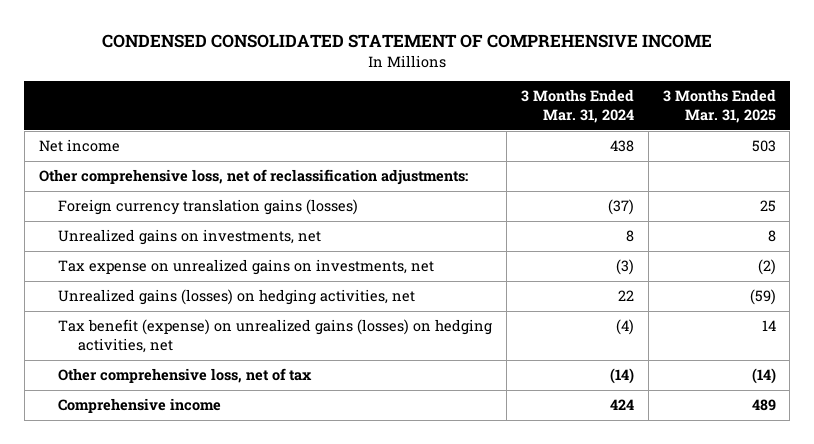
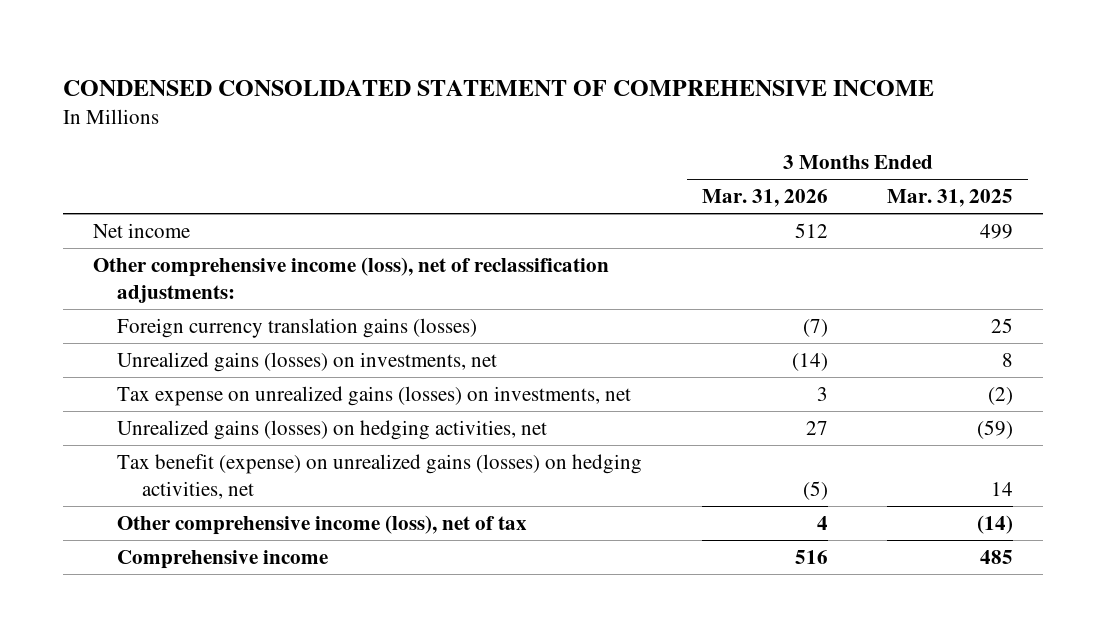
- | 3 Months Ended Mar. 31, 2024 | 3 Months Ended Mar. 31, 2025
+ | 3 Months Ended Mar. 31, 2026 | 3 Months Ended Mar. 31, 2025
- Net income | 438 | 503
- Other comprehensive loss, net of reclassification adjustments:
+ Net income | 512 | 499
+ Other comprehensive income (loss), net of reclassification adjustments:
- Unrealized gains on investments, net | 8 | 8
- Tax expense on unrealized gains on investments, net | (3) | (2)
+ Unrealized gains (losses) on investments, net | (14) | 8
+ Tax expense on unrealized gains (losses) on investments, net | 3 | (2)
- Other comprehensive loss, net of tax | (14) | (14)
- Comprehensive income | 424 | 489
+ Other comprehensive income (loss), net of tax | 4 | (14)
+ Comprehensive income | 516 | 485

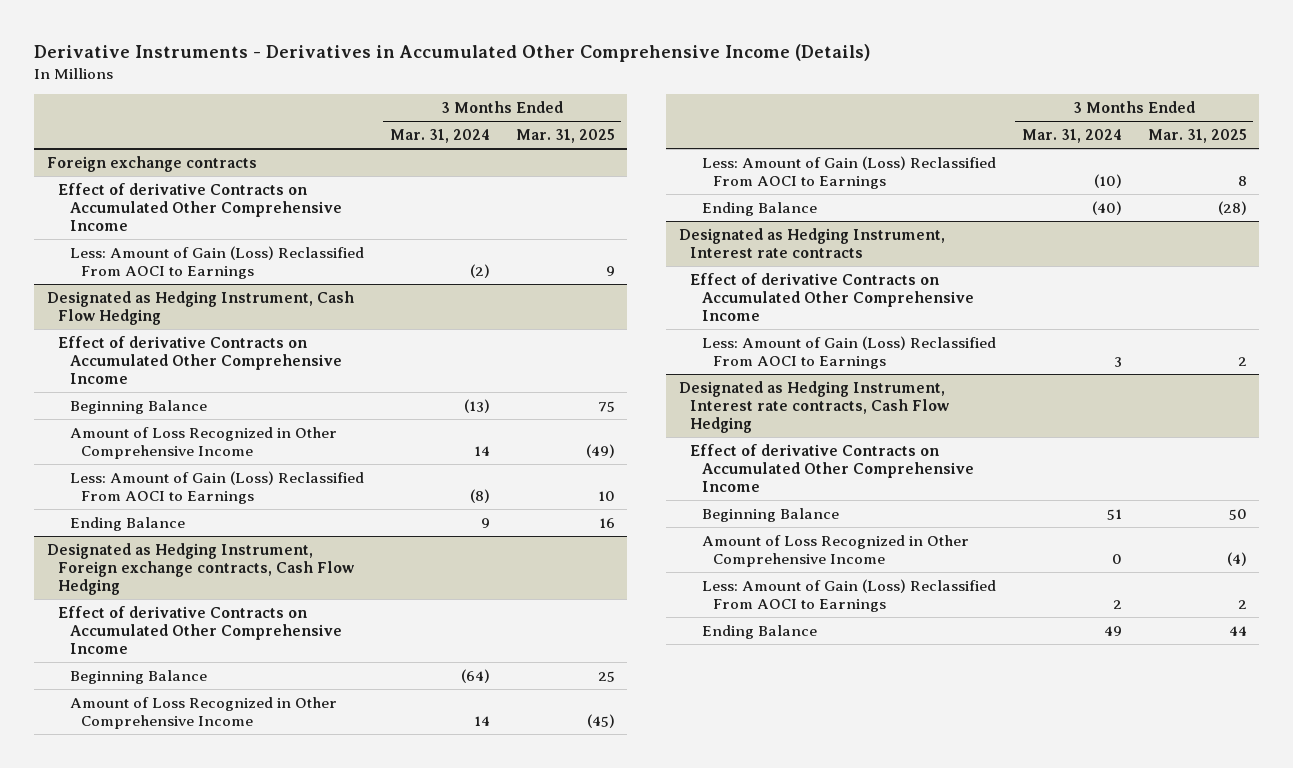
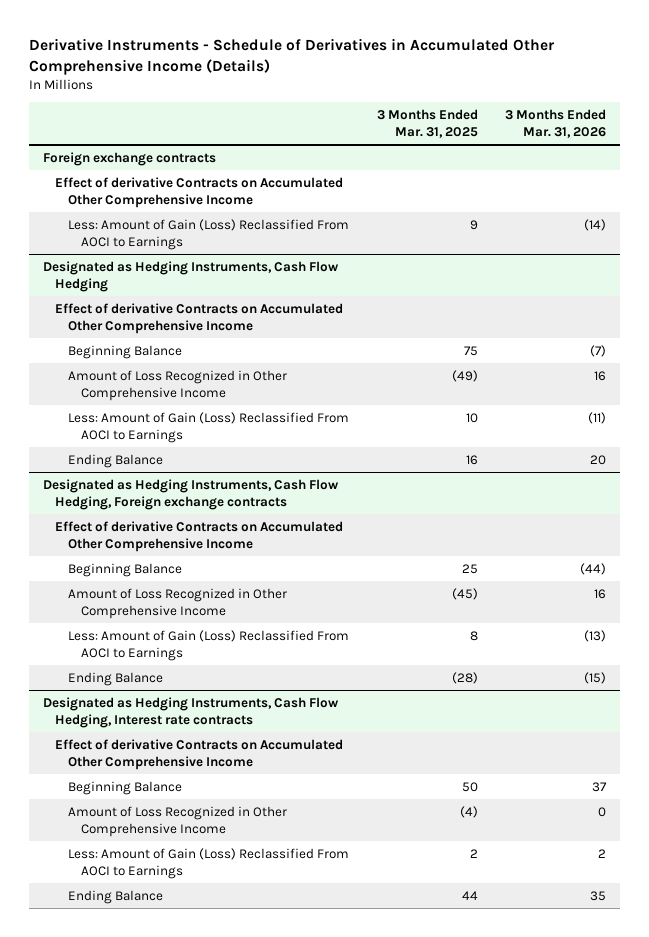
- Derivative Instruments - Derivatives in Accumulated Other Comprehensive Income (Details)
+ Derivative Instruments - Schedule of Derivatives in Accumulated Other Comprehensive Income (Details)
- | 3 Months Ended Mar. 31, 2024 | 3 Months Ended Mar. 31, 2025
+ | 3 Months Ended Mar. 31, 2025 | 3 Months Ended Mar. 31, 2026
- Designated as Hedging Instrument, Cash Flow Hedging
+ Designated as Hedging Instruments, Cash Flow Hedging
- Designated as Hedging Instrument, Foreign exchange contracts, Cash Flow Hedging
+ Designated as Hedging Instruments, Cash Flow Hedging, Foreign exchange contracts
- Designated as Hedging Instrument, Interest rate contracts
- Effect of derivative Contracts on Accumulated Other Comprehensive Income
- Less: Amount of Gain (Loss) Reclassified From AOCI to Earnings | 3 | 2
- Designated as Hedging Instrument, Interest rate contracts, Cash Flow Hedging
+ Designated as Hedging Instruments, Cash Flow Hedging, Interest rate contracts

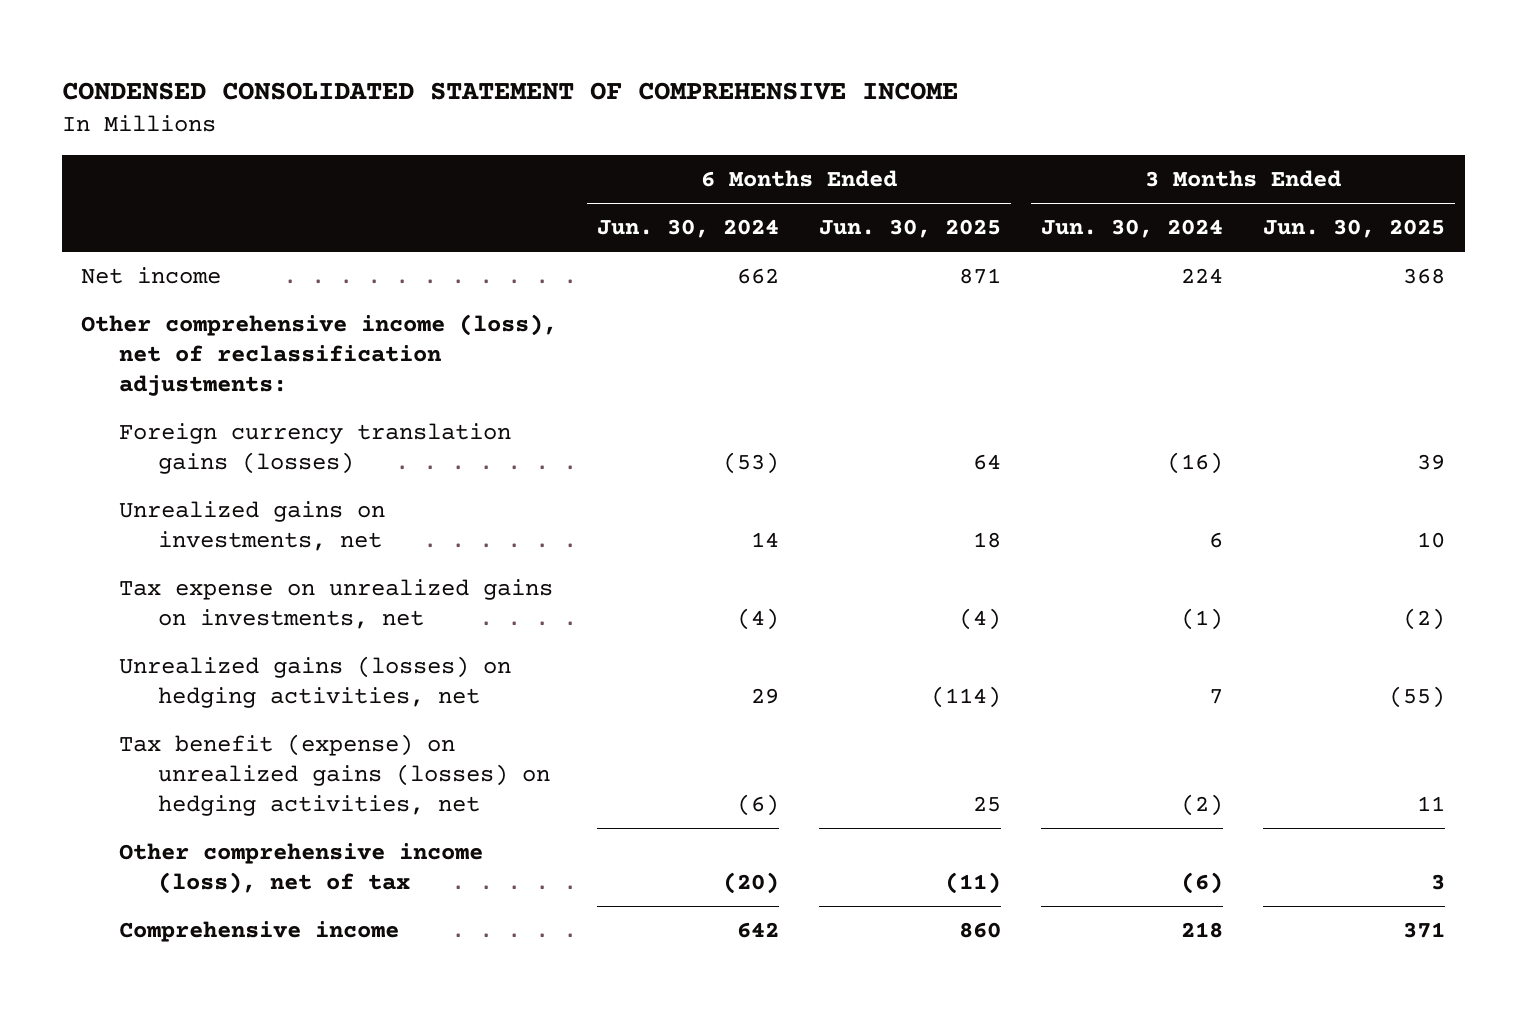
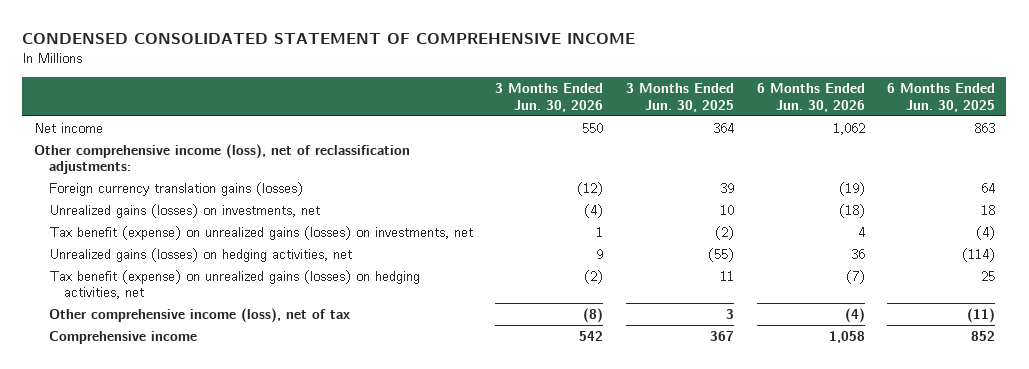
- | 6 Months Ended Jun. 30, 2024 | 6 Months Ended Jun. 30, 2025 | 3 Months Ended Jun. 30, 2024 | 3 Months Ended Jun. 30, 2025
+ | 3 Months Ended Jun. 30, 2026 | 3 Months Ended Jun. 30, 2025 | 6 Months Ended Jun. 30, 2026 | 6 Months Ended Jun. 30, 2025
- Net income | 662 | 871 | 224 | 368
+ Net income | 550 | 364 | 1,062 | 863
- Unrealized gains on investments, net | 14 | 18 | 6 | 10
- Tax expense on unrealized gains on investments, net | (4) | (4) | (1) | (2)
+ Unrealized gains (losses) on investments, net | (4) | 10 | (18) | 18
+ Tax benefit (expense) on unrealized gains (losses) on investments, net | 1 | (2) | 4 | (4)
- Comprehensive income | 642 | 860 | 218 | 371
+ Comprehensive income | 542 | 367 | 1,058 | 852

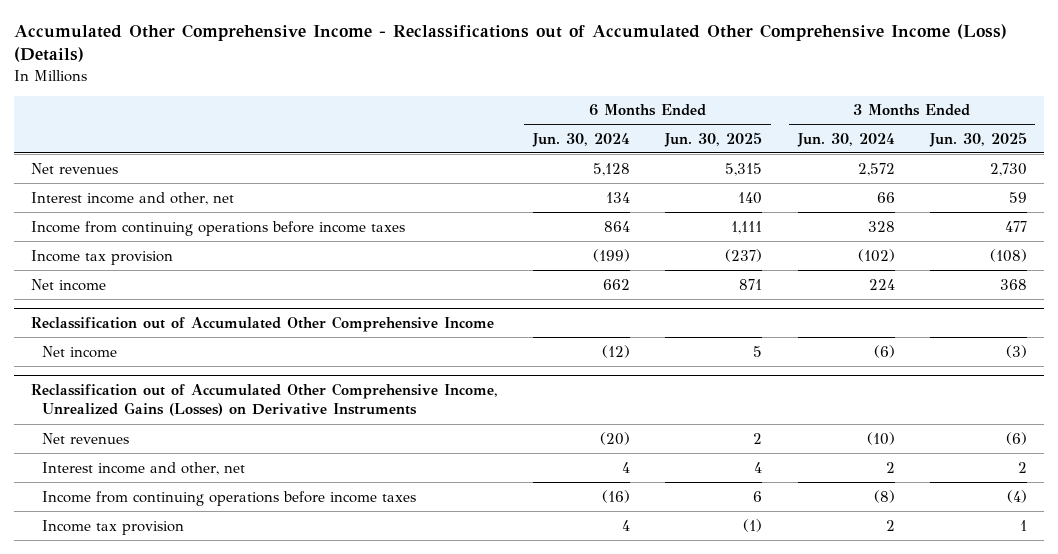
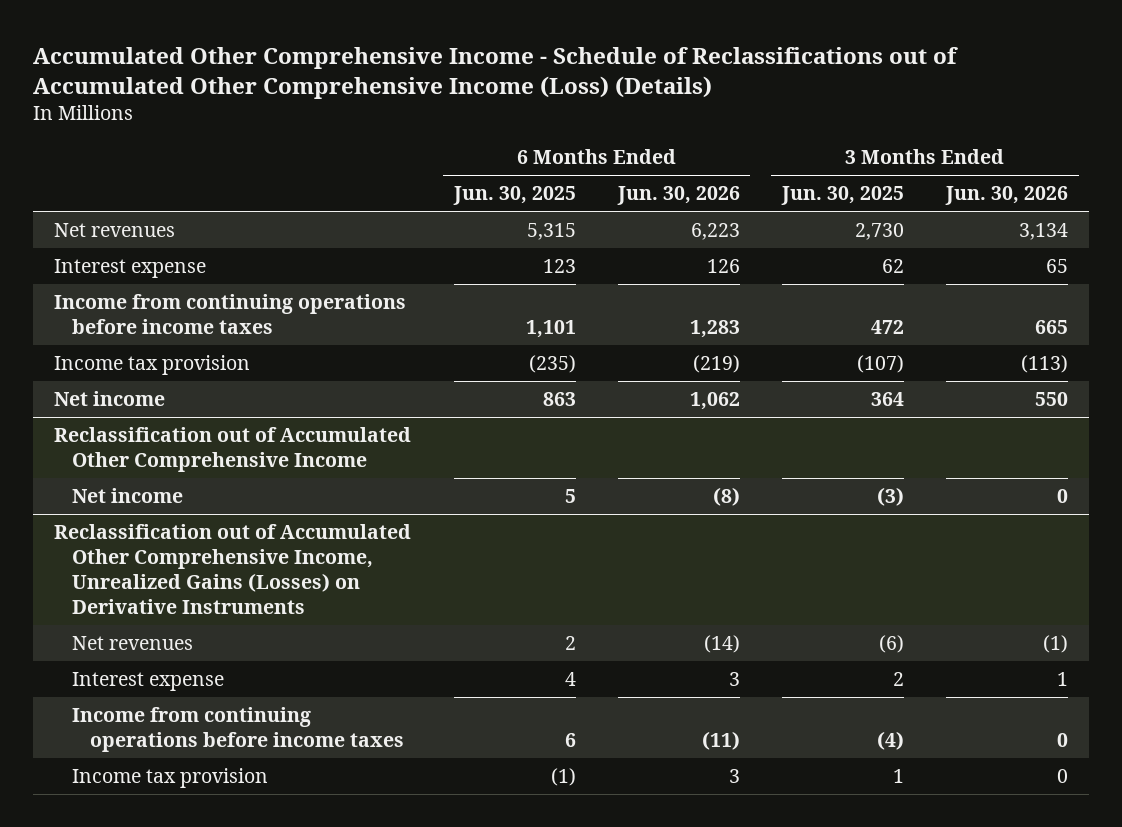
- Accumulated Other Comprehensive Income - Reclassifications out of Accumulated Other Comprehensive Income (Loss) (Details)
+ Accumulated Other Comprehensive Income - Schedule of Reclassifications out of Accumulated Other Comprehensive Income (Loss) (Details)
- | 6 Months Ended Jun. 30, 2024 | 6 Months Ended Jun. 30, 2025 | 3 Months Ended Jun. 30, 2024 | 3 Months Ended Jun. 30, 2025
+ | 6 Months Ended Jun. 30, 2025 | 6 Months Ended Jun. 30, 2026 | 3 Months Ended Jun. 30, 2025 | 3 Months Ended Jun. 30, 2026
- Interest income and other, net | 134 | 140 | 66 | 59
- Income from continuing operations before income taxes | 864 | 1,111 | 328 | 477
- Income tax provision | (199) | (237) | (102) | (108)
- Net income | 662 | 871 | 224 | 368
+ Interest expense | 123 | 126 | 62 | 65
+ Income from continuing operations before income taxes | 1,101 | 1,283 | 472 | 665
+ Income tax provision | (235) | (219) | (107) | (113)
+ Net income | 863 | 1,062 | 364 | 550
@ Reclassification out of Accumulated Other Comprehensive Income, Unrealized Gains (Losses) on Derivative Instruments
- Interest income and other, net | 4 | 4 | 2 | 2
+ Interest expense | 4 | 3 | 2 | 1

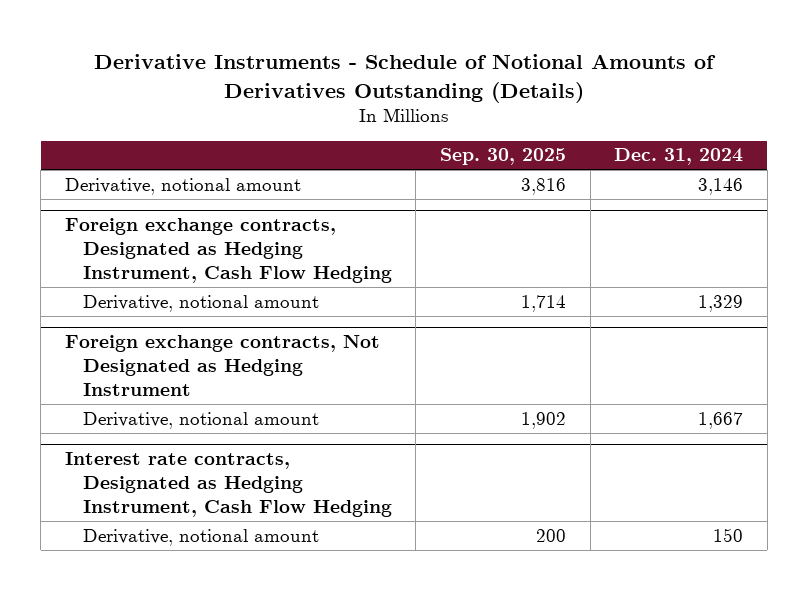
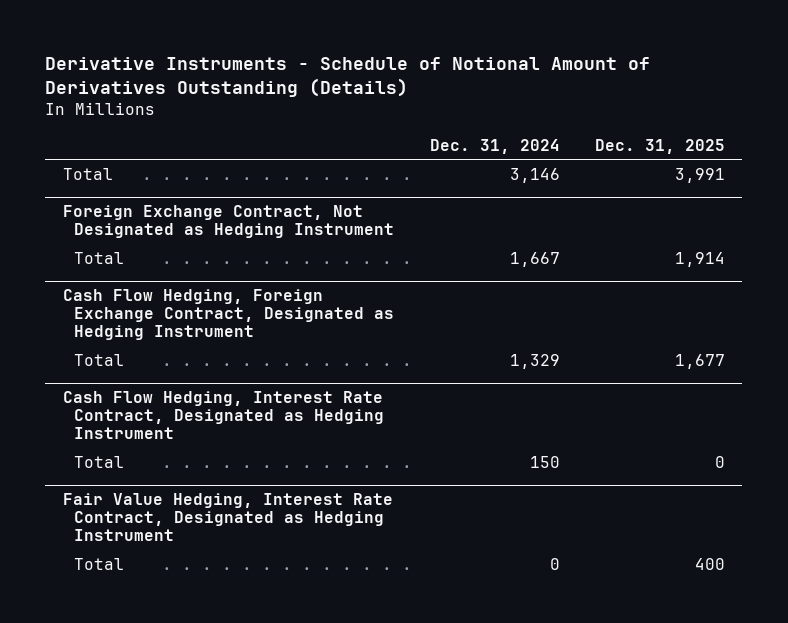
- Derivative Instruments - Schedule of Notional Amounts of Derivatives Outstanding (Details)
+ Derivative Instruments - Schedule of Notional Amount of Derivatives Outstanding (Details)
- | Sep. 30, 2025 | Dec. 31, 2024
+ | Dec. 31, 2024 | Dec. 31, 2025
- Derivative, notional amount | 3,816 | 3,146
- Foreign exchange contracts, Designated as Hedging Instrument, Cash Flow Hedging
- Derivative, notional amount | 1,714 | 1,329
- Foreign exchange contracts, Not Designated as Hedging Instrument
- Derivative, notional amount | 1,902 | 1,667
- Interest rate contracts, Designated as Hedging Instrument, Cash Flow Hedging
- Derivative, notional amount | 200 | 150
+ Total | 3,146 | 3,991
+ Foreign Exchange Contract, Not Designated as Hedging Instrument
+ Total | 1,667 | 1,914
+ Cash Flow Hedging, Foreign Exchange Contract, Designated as Hedging Instrument
+ Total | 1,329 | 1,677
+ Cash Flow Hedging, Interest Rate Contract, Designated as Hedging Instrument
+ Total | 150 | 0
+ Fair Value Hedging, Interest Rate Contract, Designated as Hedging Instrument
+ Total | 0 | 400

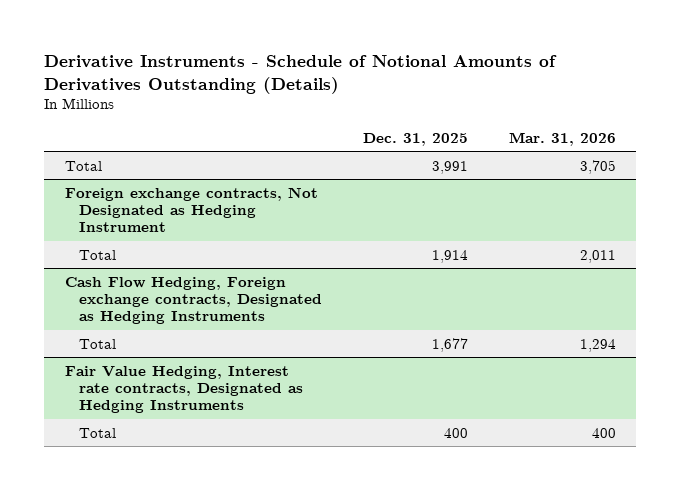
- Derivative Instruments - Schedule of Notional Amount of Derivatives Outstanding (Details)
+ Derivative Instruments - Schedule of Notional Amounts of Derivatives Outstanding (Details)
- | Dec. 31, 2024 | Dec. 31, 2025
+ | Dec. 31, 2025 | Mar. 31, 2026
- Foreign Exchange Contract, Not Designated as Hedging Instrument
+ Foreign exchange contracts, Not Designated as Hedging Instrument
- Cash Flow Hedging, Foreign Exchange Contract, Designated as Hedging Instrument
+ Cash Flow Hedging, Foreign exchange contracts, Designated as Hedging Instruments
- Cash Flow Hedging, Interest Rate Contract, Designated as Hedging Instrument
- Total | 150 | 0
- Fair Value Hedging, Interest Rate Contract, Designated as Hedging Instrument
+ Fair Value Hedging, Interest rate contracts, Designated as Hedging Instruments

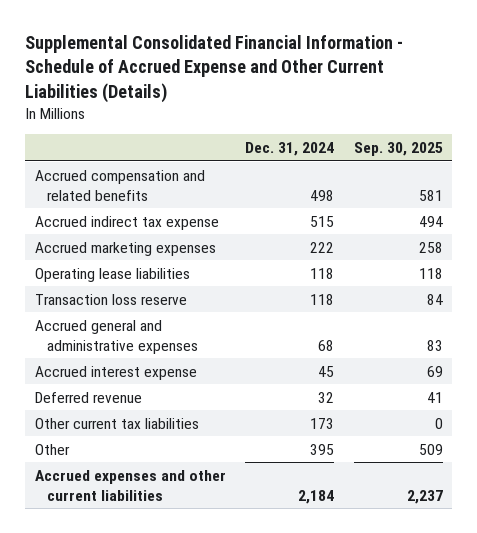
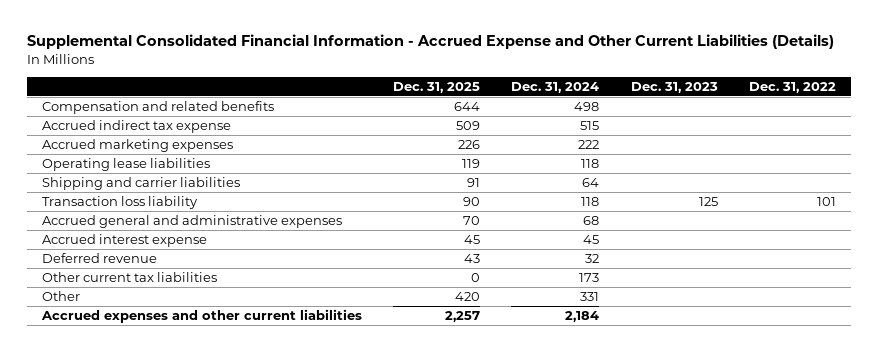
- Supplemental Consolidated Financial Information - Schedule of Accrued Expense and Other Current Liabilities (Details)
+ Supplemental Consolidated Financial Information - Accrued Expense and Other Current Liabilities (Details)
- | Dec. 31, 2024 | Sep. 30, 2025
+ | Dec. 31, 2025 | Dec. 31, 2024 | Dec. 31, 2023 | Dec. 31, 2022
- Accrued compensation and related benefits | 498 | 581
+ Compensation and related benefits | 644 | 498 | |
- Transaction loss reserve | 118 | 84
+ Shipping and carrier liabilities | 91 | 64 | |
+ Transaction loss liability | 90 | 118 | 125 | 101
- Other | 395 | 509
+ Other | 420 | 331 | |

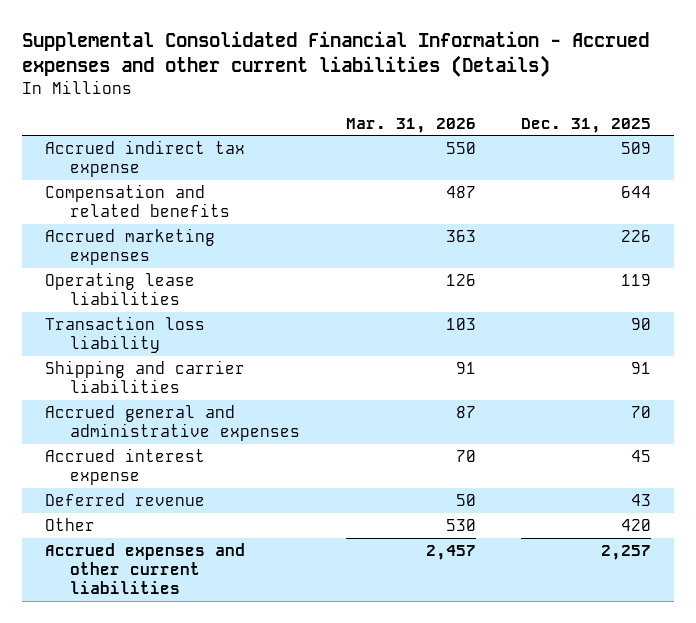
- Supplemental Consolidated Financial Information - Accrued Expense and Other Current Liabilities (Details)
+ Supplemental Consolidated Financial Information - Accrued expenses and other current liabilities (Details)
- | Dec. 31, 2025 | Dec. 31, 2024 | Dec. 31, 2023 | Dec. 31, 2022
+ | Mar. 31, 2026 | Dec. 31, 2025
moved down: Compensation and related benefits | 487 | 644
moved down: Shipping and carrier liabilities | 91 | 91
- Other current tax liabilities | 0 | 173 | |

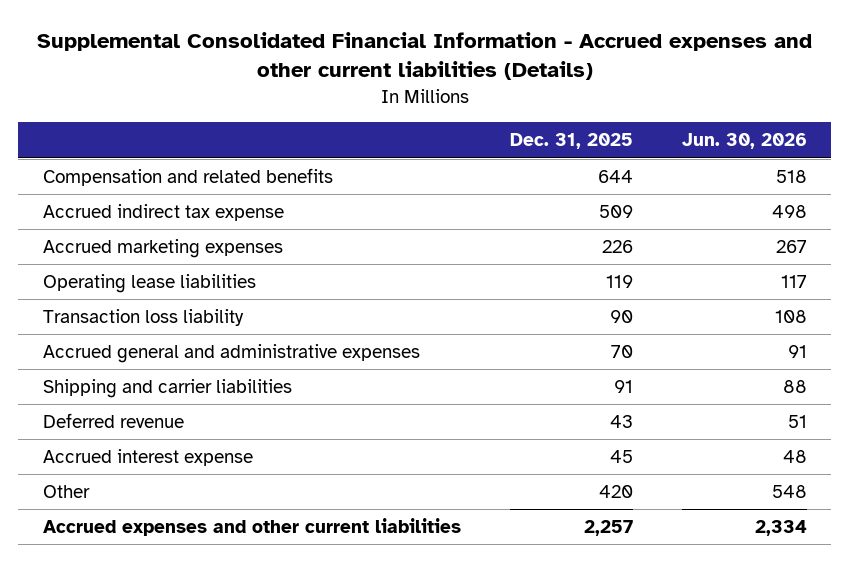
- | Mar. 31, 2026 | Dec. 31, 2025
+ | Dec. 31, 2025 | Jun. 30, 2026
moved down: Accrued indirect tax expense | 509 | 498
moved down: Shipping and carrier liabilities | 91 | 88
moved down: Accrued interest expense | 45 | 48

